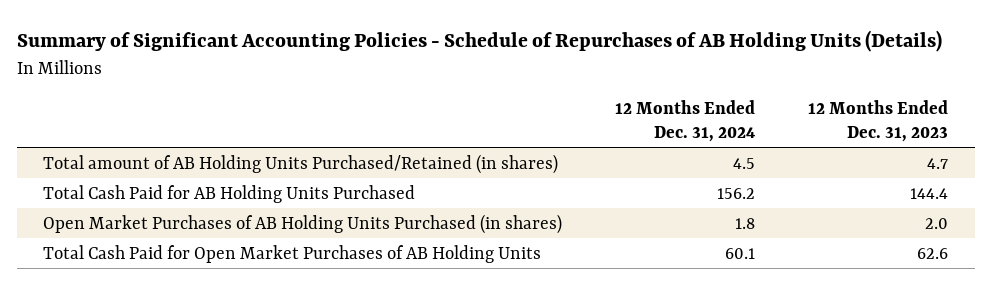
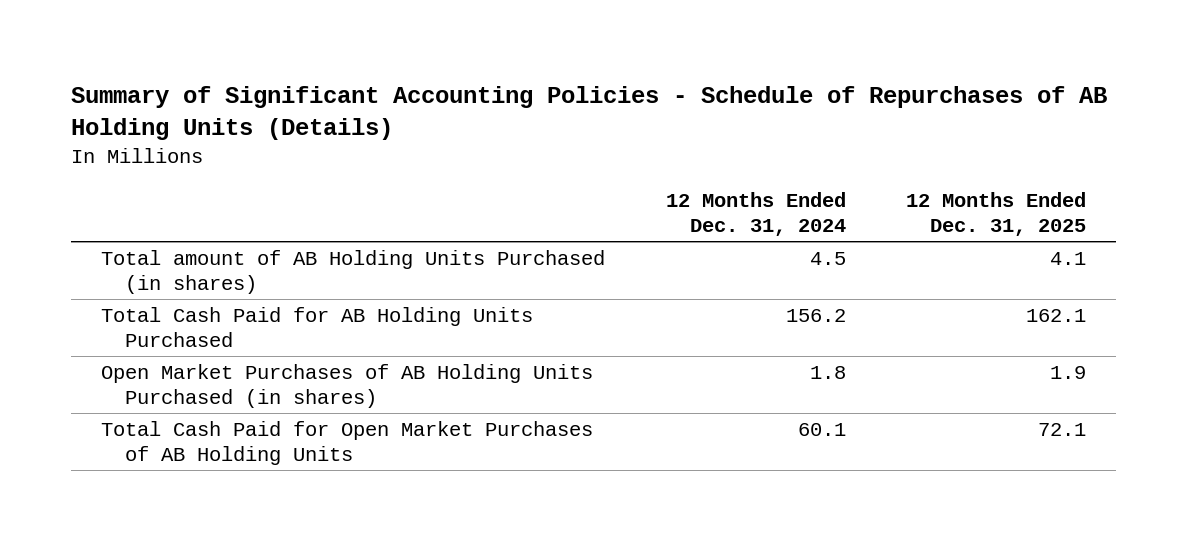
- | 12 Months Ended Dec. 31, 2024 | 12 Months Ended Dec. 31, 2023
+ | 12 Months Ended Dec. 31, 2024 | 12 Months Ended Dec. 31, 2025
- Total amount of AB Holding Units Purchased/Retained (in shares) | 4.5 | 4.7
+ Total amount of AB Holding Units Purchased (in shares) | 4.5 | 4.1

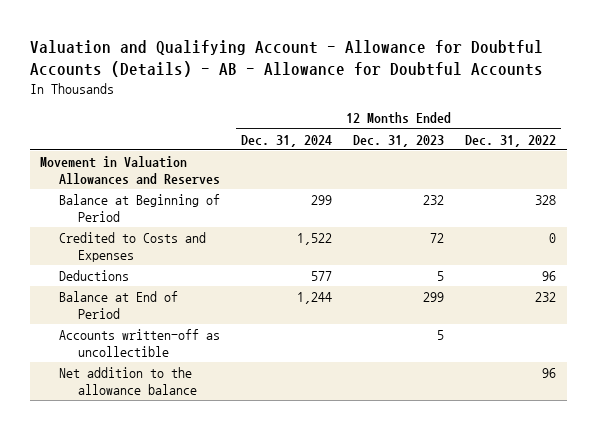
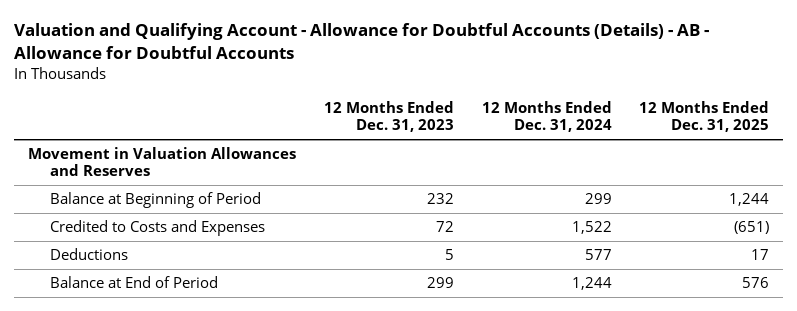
- | 12 Months Ended Dec. 31, 2024 | 12 Months Ended Dec. 31, 2023 | 12 Months Ended Dec. 31, 2022
+ | 12 Months Ended Dec. 31, 2023 | 12 Months Ended Dec. 31, 2024 | 12 Months Ended Dec. 31, 2025
- Accounts written-off as uncollectible | | 5 |
- Net addition to the allowance balance | | | 96

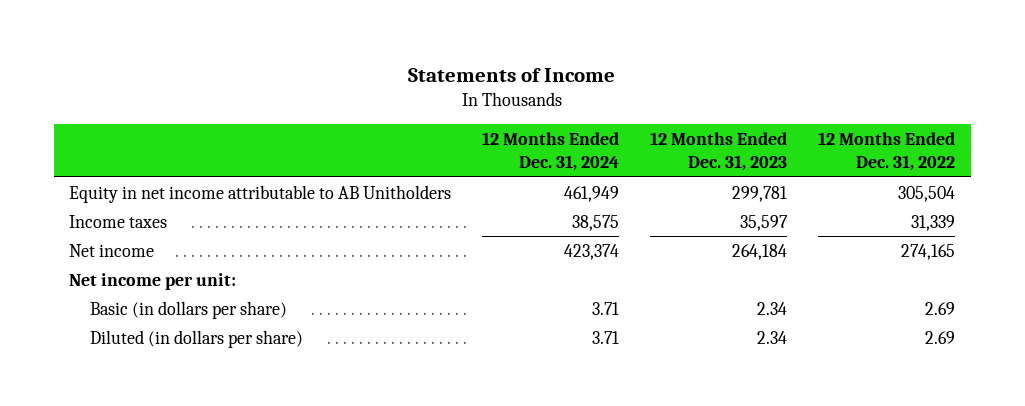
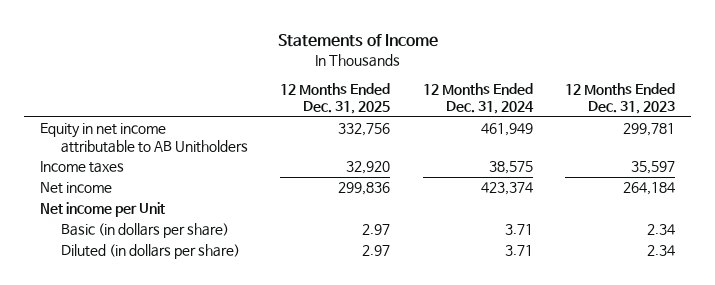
- | 12 Months Ended Dec. 31, 2024 | 12 Months Ended Dec. 31, 2023 | 12 Months Ended Dec. 31, 2022
+ | 12 Months Ended Dec. 31, 2025 | 12 Months Ended Dec. 31, 2024 | 12 Months Ended Dec. 31, 2023
- Net income per unit:
+ Net income per Unit

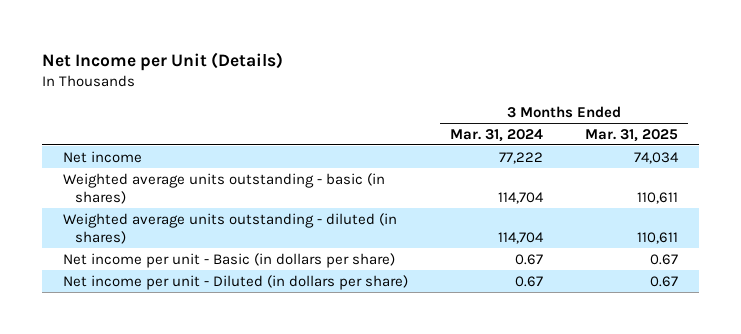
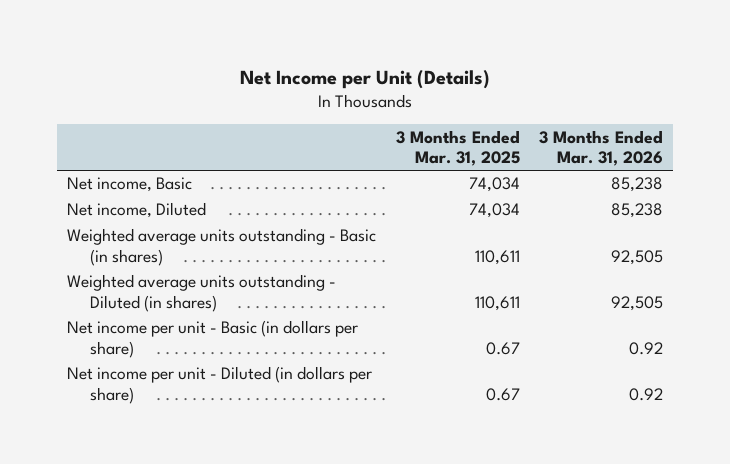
- | 3 Months Ended Mar. 31, 2024 | 3 Months Ended Mar. 31, 2025
+ | 3 Months Ended Mar. 31, 2025 | 3 Months Ended Mar. 31, 2026
- Net income | 77,222 | 74,034
- Weighted average units outstanding - basic (in shares) | 114,704 | 110,611
- Weighted average units outstanding - diluted (in shares) | 114,704 | 110,611
+ Net income, Basic | 74,034 | 85,238
+ Net income, Diluted | 74,034 | 85,238
+ Weighted average units outstanding - Basic (in shares) | 110,611 | 92,505
+ Weighted average units outstanding - Diluted (in shares) | 110,611 | 92,505

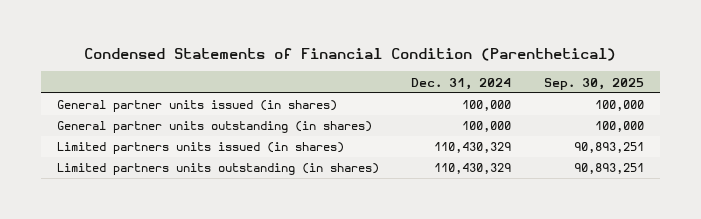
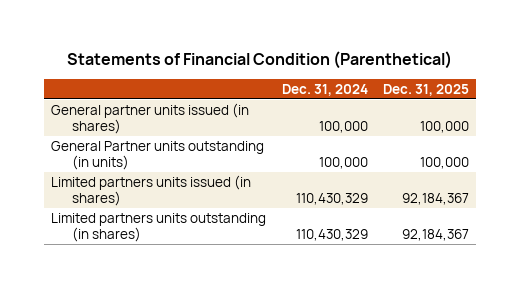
- Condensed Statements of Financial Condition (Parenthetical)
+ Statements of Financial Condition (Parenthetical)
- | Dec. 31, 2024 | Sep. 30, 2025
+ | Dec. 31, 2024 | Dec. 31, 2025
- General partner units outstanding (in shares) | 100,000 | 100,000
+ General Partner units outstanding (in units) | 100,000 | 100,000

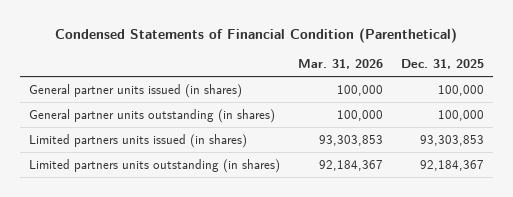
- Statements of Financial Condition (Parenthetical)
+ Condensed Statements of Financial Condition (Parenthetical)
- | Dec. 31, 2024 | Dec. 31, 2025
+ | Mar. 31, 2026 | Dec. 31, 2025
- General Partner units outstanding (in units) | 100,000 | 100,000
- Limited partners units issued (in shares) | 110,430,329 | 92,184,367
+ General partner units outstanding (in shares) | 100,000 | 100,000
+ Limited partners units issued (in shares) | 93,303,853 | 93,303,853

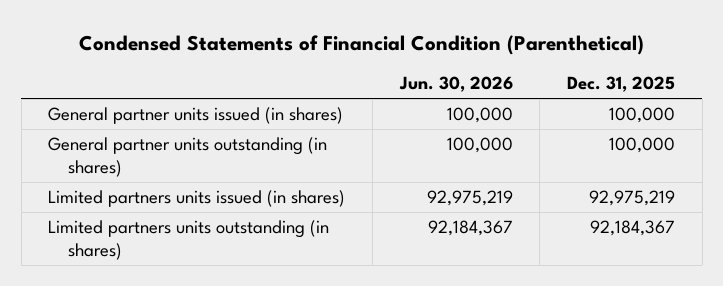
- | Mar. 31, 2026 | Dec. 31, 2025
+ | Jun. 30, 2026 | Dec. 31, 2025
- Limited partners units issued (in shares) | 93,303,853 | 93,303,853
+ Limited partners units issued (in shares) | 92,975,219 | 92,975,219

